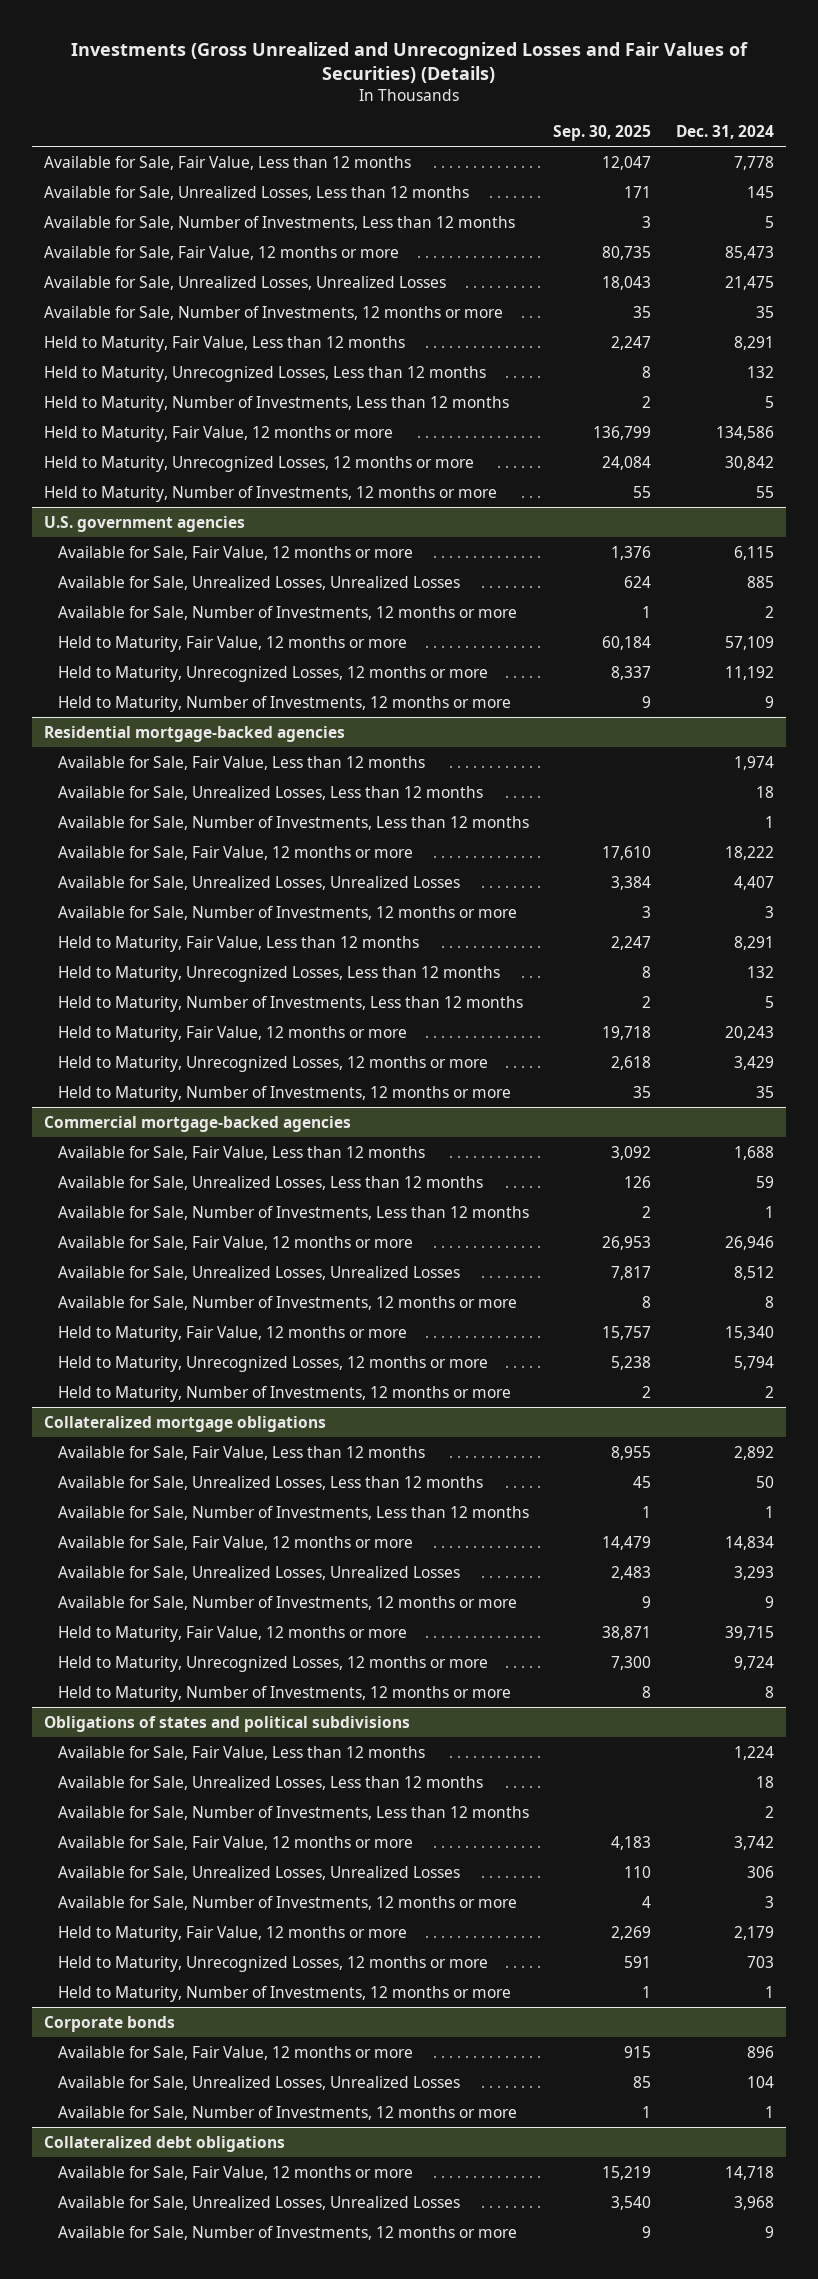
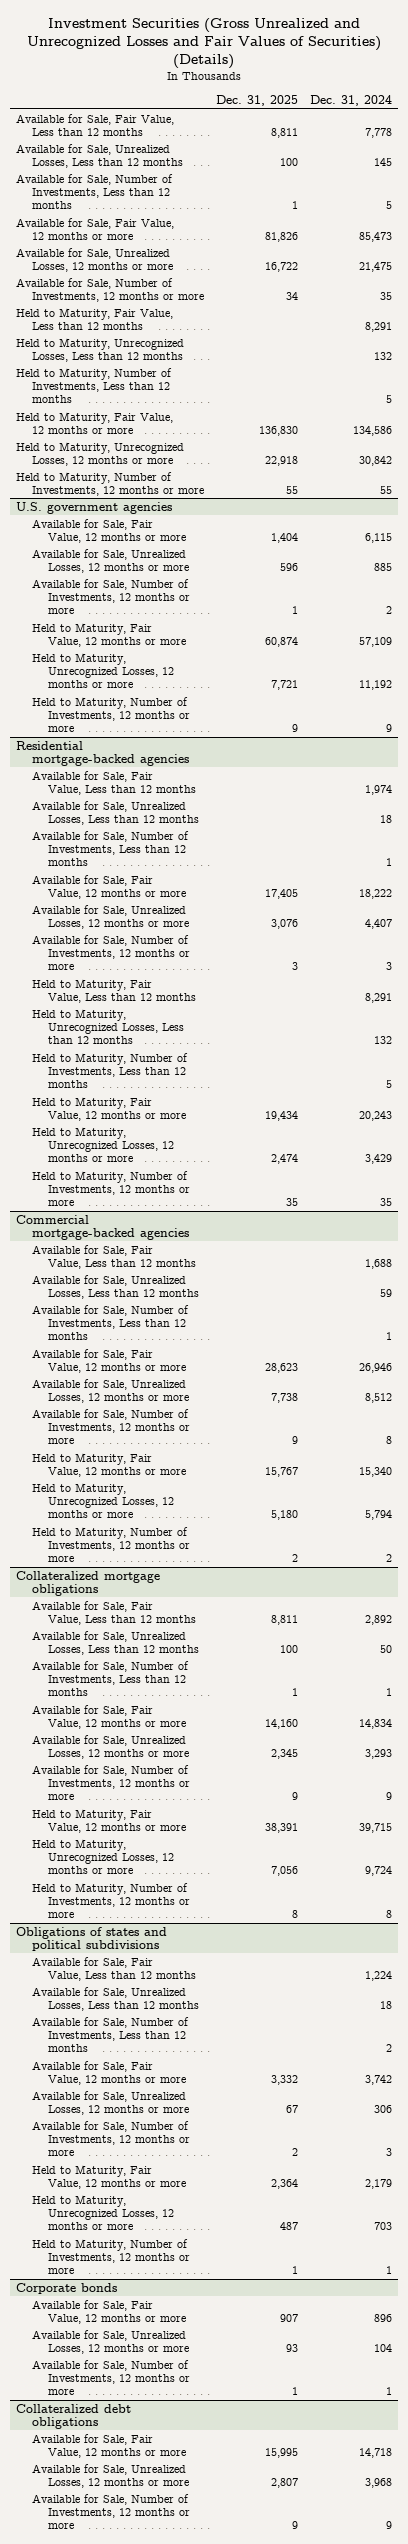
- Investments (Gross Unrealized and Unrecognized Losses and Fair Values of Securities) (Details)
+ Investment Securities (Gross Unrealized and Unrecognized Losses and Fair Values of Securities) (Details)
- | Sep. 30, 2025 | Dec. 31, 2024
+ | Dec. 31, 2025 | Dec. 31, 2024
- Available for Sale, Unrealized Losses, Unrealized Losses | 18,043 | 21,475
+ Available for Sale, Unrealized Losses, 12 months or more | 16,722 | 21,475
@ U.S. government agencies
- Available for Sale, Unrealized Losses, Unrealized Losses | 624 | 885
+ Available for Sale, Unrealized Losses, 12 months or more | 596 | 885
@ Residential mortgage-backed agencies
- Available for Sale, Unrealized Losses, Unrealized Losses | 3,384 | 4,407
+ Available for Sale, Unrealized Losses, 12 months or more | 3,076 | 4,407
@ Commercial mortgage-backed agencies
- Available for Sale, Unrealized Losses, Unrealized Losses | 7,817 | 8,512
+ Available for Sale, Unrealized Losses, 12 months or more | 7,738 | 8,512
@ Collateralized mortgage obligations
- Available for Sale, Unrealized Losses, Unrealized Losses | 2,483 | 3,293
+ Available for Sale, Unrealized Losses, 12 months or more | 2,345 | 3,293
@ Obligations of states and political subdivisions
- Available for Sale, Unrealized Losses, Unrealized Losses | 110 | 306
+ Available for Sale, Unrealized Losses, 12 months or more | 67 | 306
@ Corporate bonds
- Available for Sale, Unrealized Losses, Unrealized Losses | 85 | 104
+ Available for Sale, Unrealized Losses, 12 months or more | 93 | 104
@ Collateralized debt obligations
- Available for Sale, Unrealized Losses, Unrealized Losses | 3,540 | 3,968
+ Available for Sale, Unrealized Losses, 12 months or more | 2,807 | 3,968

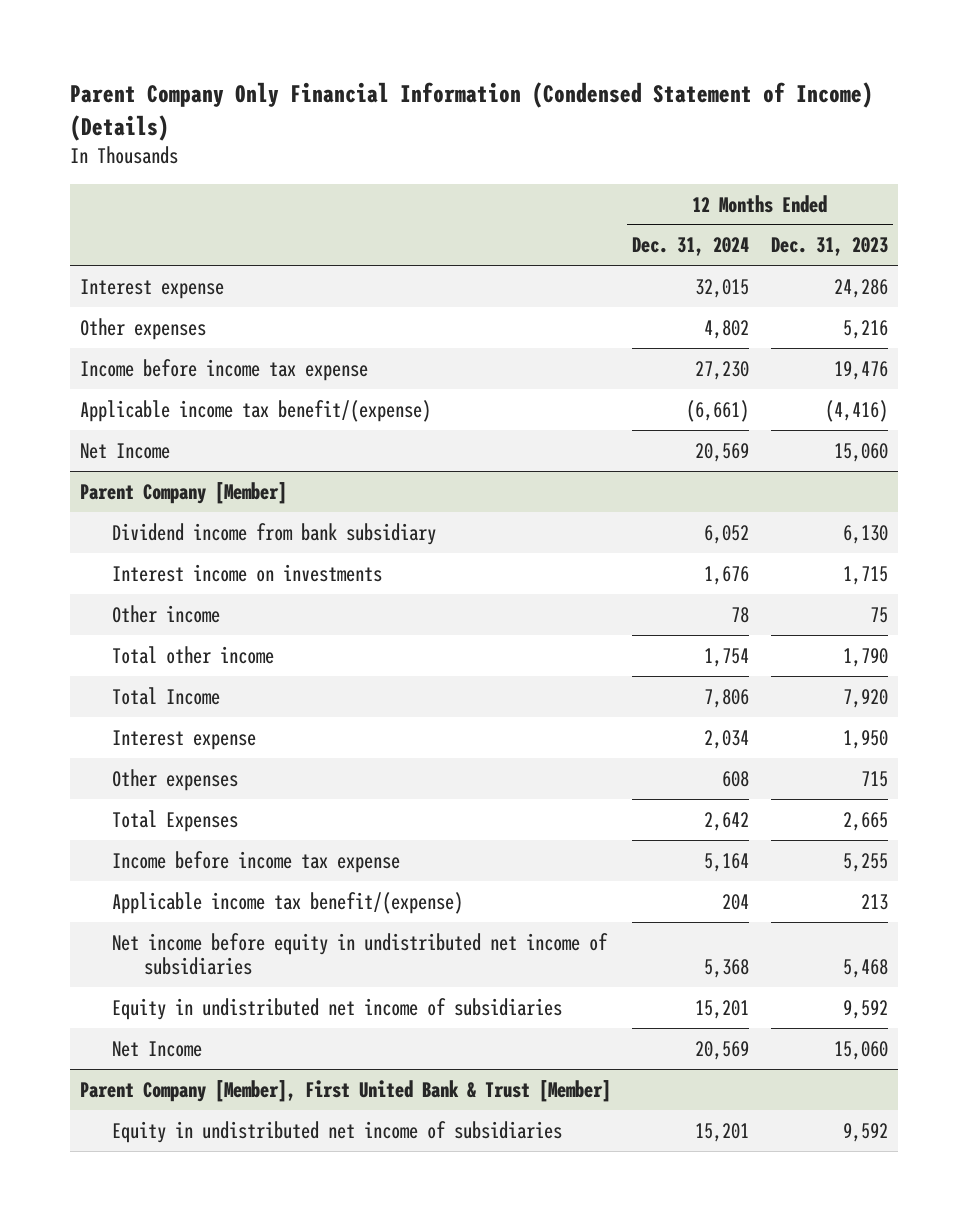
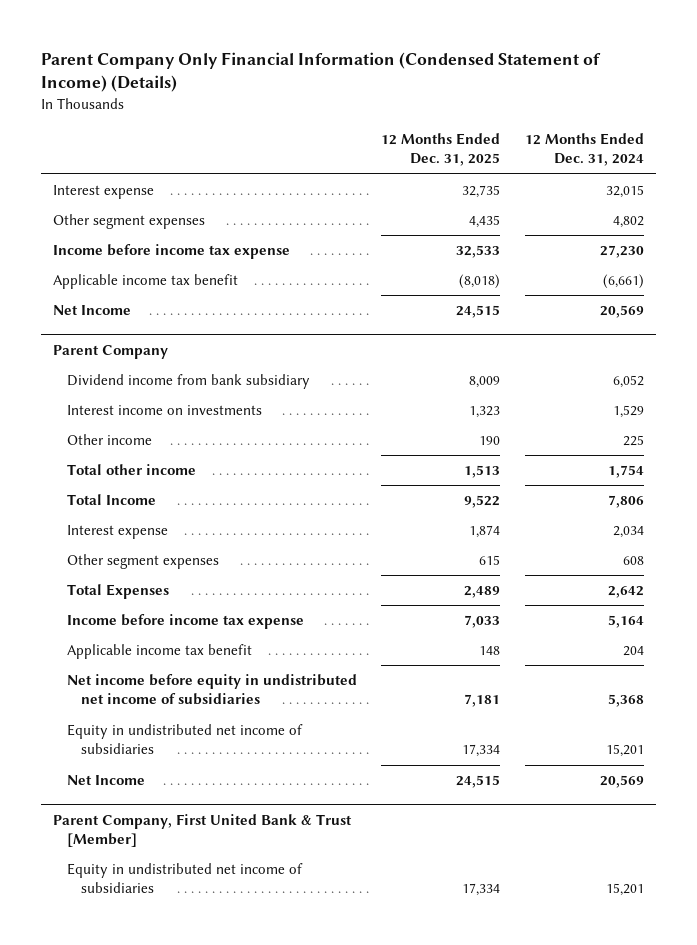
- | 12 Months Ended Dec. 31, 2024 | 12 Months Ended Dec. 31, 2023
+ | 12 Months Ended Dec. 31, 2025 | 12 Months Ended Dec. 31, 2024
- Other expenses | 4,802 | 5,216
+ Other segment expenses | 4,435 | 4,802
- Applicable income tax benefit/(expense) | (6,661) | (4,416)
+ Applicable income tax benefit | (8,018) | (6,661)
- Parent Company [Member]
+ Parent Company
- Interest income on investments | 1,676 | 1,715
- Other income | 78 | 75
+ Interest income on investments | 1,323 | 1,529
+ Other income | 190 | 225
- Other expenses | 608 | 715
+ Other segment expenses | 615 | 608
- Applicable income tax benefit/(expense) | 204 | 213
+ Applicable income tax benefit | 148 | 204
- Parent Company [Member], First United Bank & Trust [Member]
+ Parent Company, First United Bank & Trust [Member]

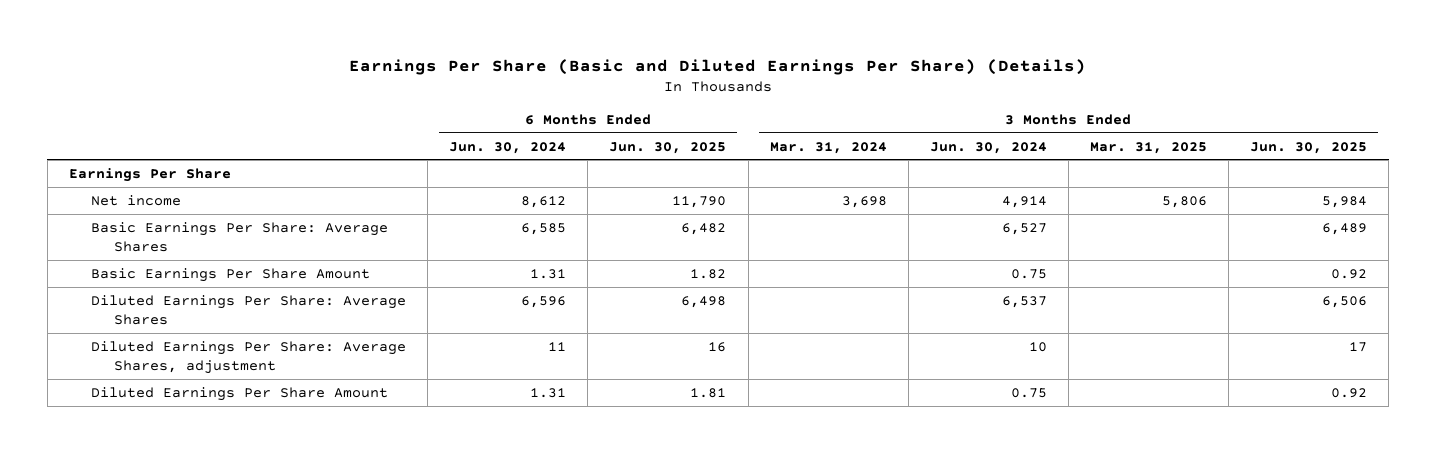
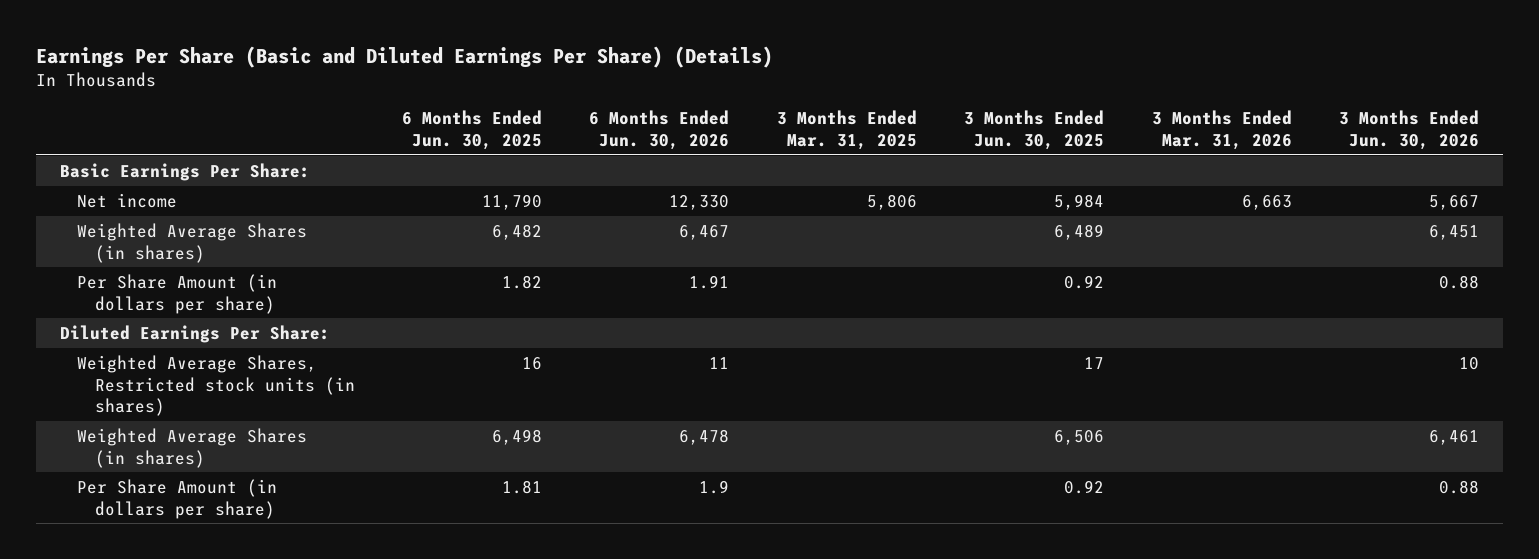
- | 6 Months Ended Jun. 30, 2024 | 6 Months Ended Jun. 30, 2025 | 3 Months Ended Mar. 31, 2024 | 3 Months Ended Jun. 30, 2024 | 3 Months Ended Mar. 31, 2025 | 3 Months Ended Jun. 30, 2025
+ | 6 Months Ended Jun. 30, 2025 | 6 Months Ended Jun. 30, 2026 | 3 Months Ended Mar. 31, 2025 | 3 Months Ended Jun. 30, 2025 | 3 Months Ended Mar. 31, 2026 | 3 Months Ended Jun. 30, 2026
- Earnings Per Share
+ Basic Earnings Per Share:
- Basic Earnings Per Share: Average Shares | 6,585 | 6,482 | | 6,527 | | 6,489
- Basic Earnings Per Share Amount | 1.31 | 1.82 | | 0.75 | | 0.92
- Diluted Earnings Per Share: Average Shares | 6,596 | 6,498 | | 6,537 | | 6,506
- Diluted Earnings Per Share: Average Shares, adjustment | 11 | 16 | | 10 | | 17
- Diluted Earnings Per Share Amount | 1.31 | 1.81 | | 0.75 | | 0.92
+ Weighted Average Shares (in shares) | 6,482 | 6,467 | | 6,489 | | 6,451
+ Per Share Amount (in dollars per share) | 1.82 | 1.91 | | 0.92 | | 0.88
+ Diluted Earnings Per Share:
+ Weighted Average Shares, Restricted stock units (in shares) | 16 | 11 | | 17 | | 10
+ Weighted Average Shares (in shares) | 6,498 | 6,478 | | 6,506 | | 6,461
+ Per Share Amount (in dollars per share) | 1.81 | 1.9 | | 0.92 | | 0.88

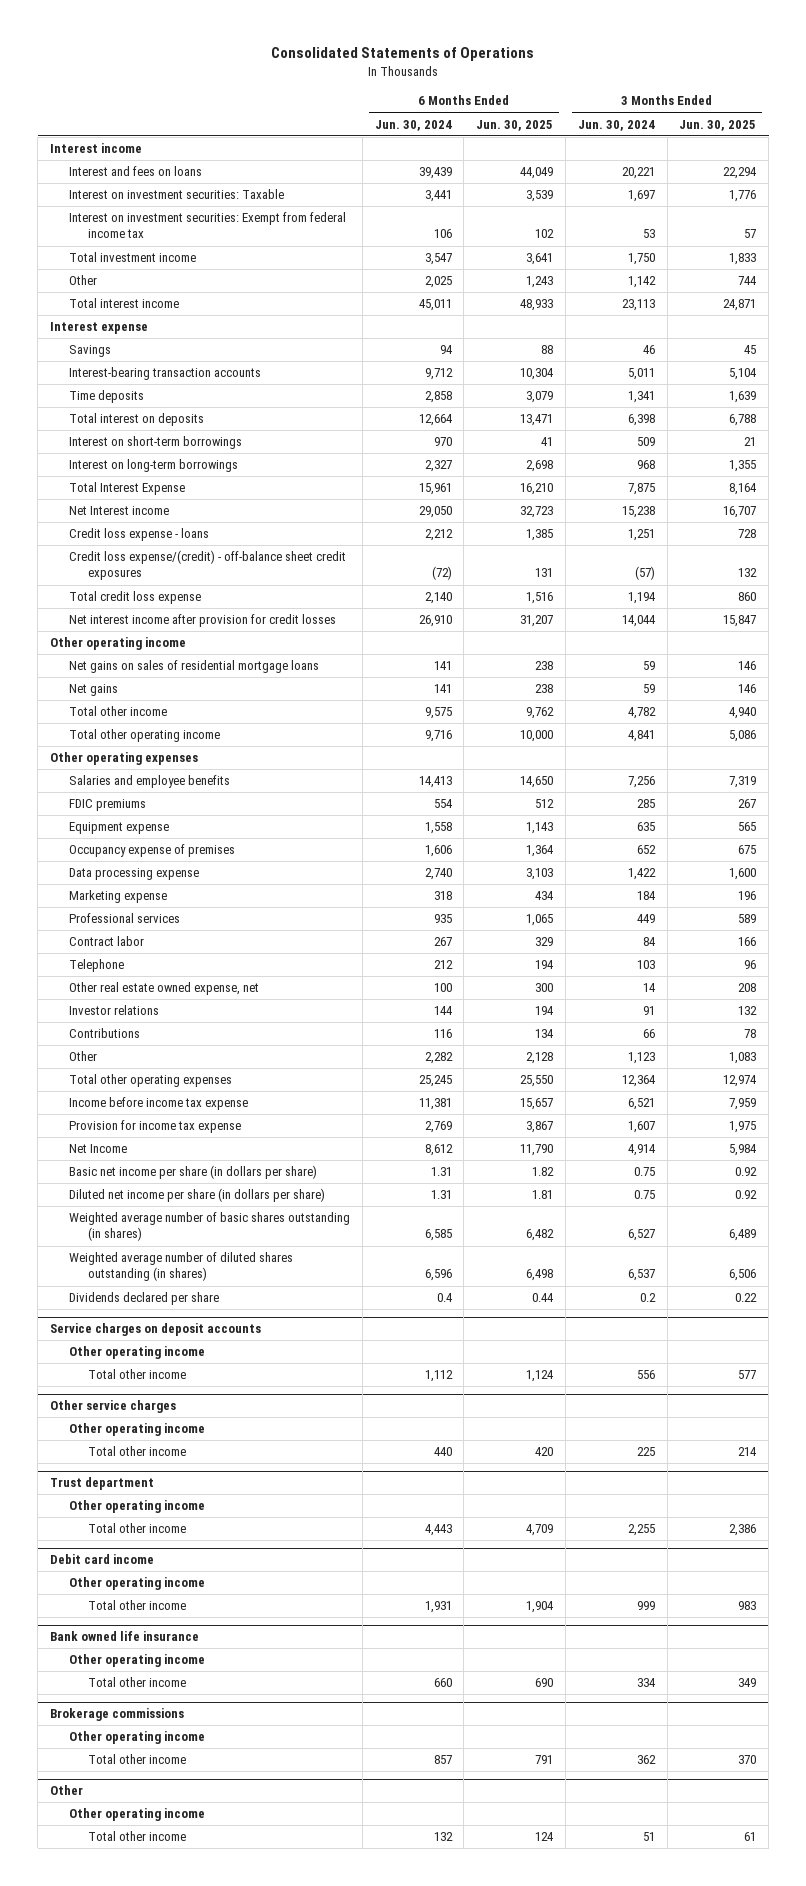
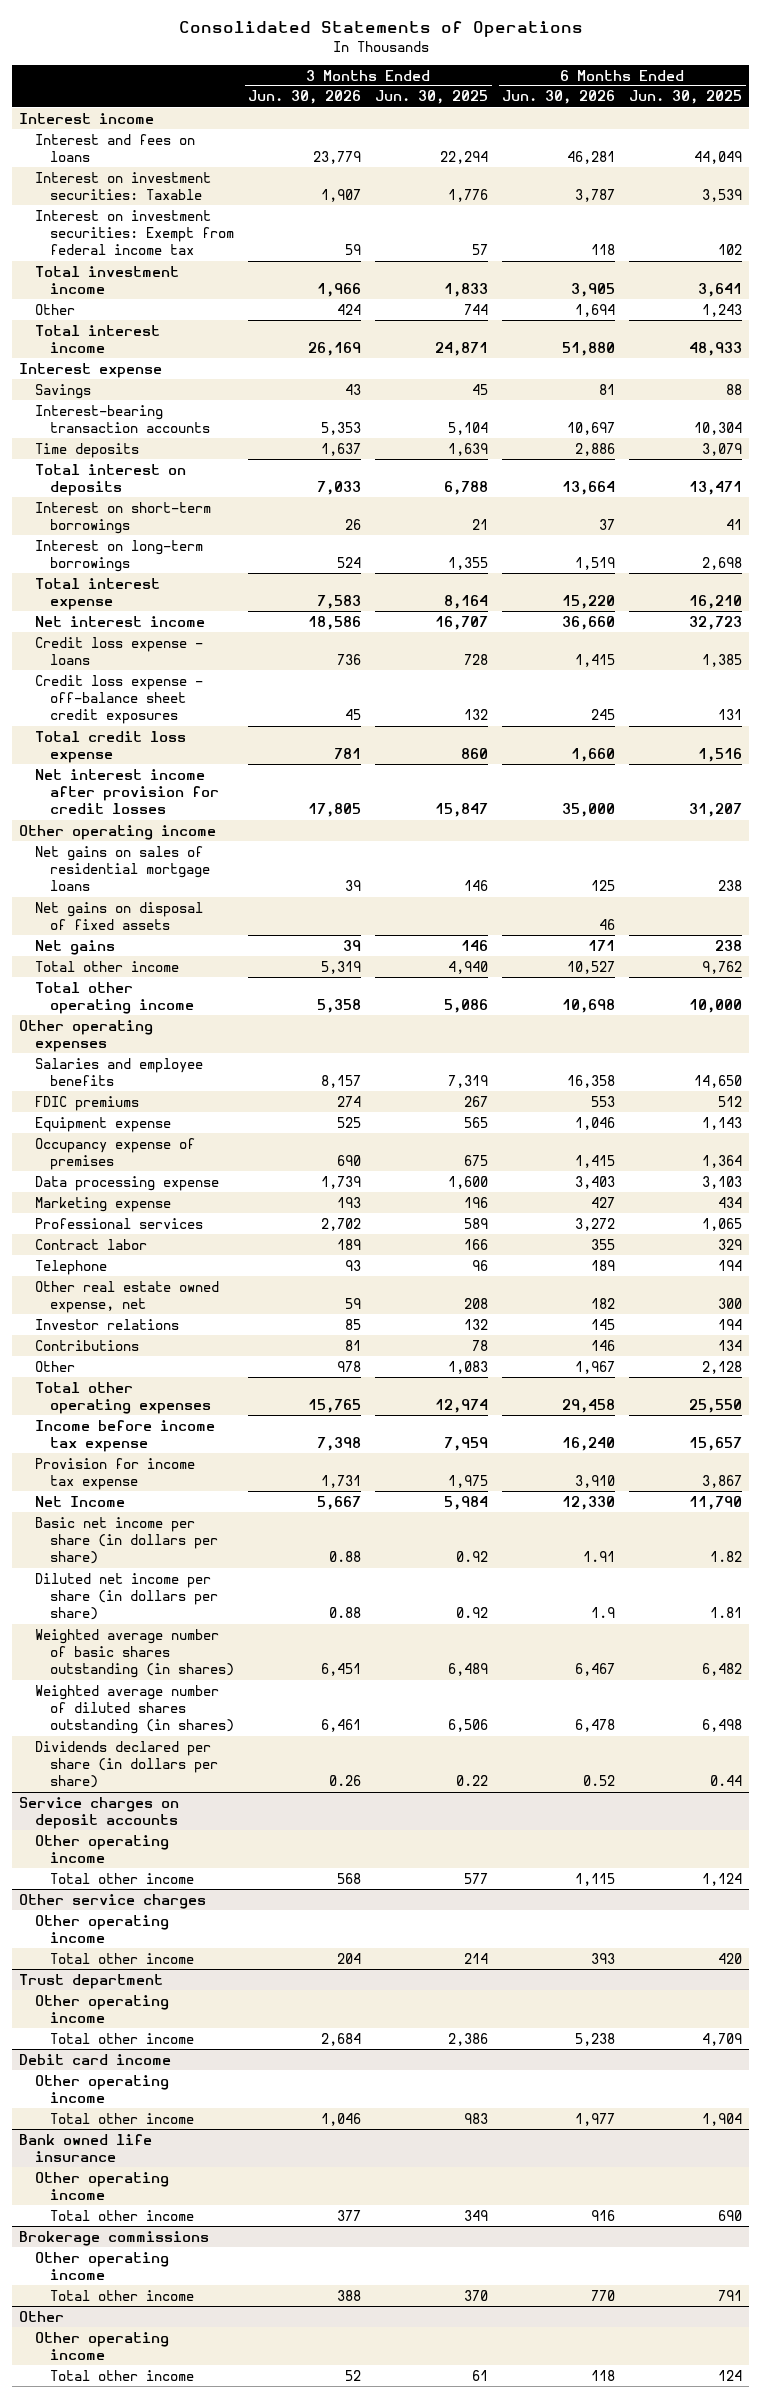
- | 6 Months Ended Jun. 30, 2024 | 6 Months Ended Jun. 30, 2025 | 3 Months Ended Jun. 30, 2024 | 3 Months Ended Jun. 30, 2025
+ | 3 Months Ended Jun. 30, 2026 | 3 Months Ended Jun. 30, 2025 | 6 Months Ended Jun. 30, 2026 | 6 Months Ended Jun. 30, 2025
- Total Interest Expense | 15,961 | 16,210 | 7,875 | 8,164
- Net Interest income | 29,050 | 32,723 | 15,238 | 16,707
+ Total interest expense | 7,583 | 8,164 | 15,220 | 16,210
+ Net interest income | 18,586 | 16,707 | 36,660 | 32,723
- Credit loss expense/(credit) - off-balance sheet credit exposures | (72) | 131 | (57) | 132
+ Credit loss expense - off-balance sheet credit exposures | 45 | 132 | 245 | 131
+ Net gains on disposal of fixed assets | | | 46 |
- Dividends declared per share | 0.4 | 0.44 | 0.2 | 0.22
+ Dividends declared per share (in dollars per share) | 0.26 | 0.22 | 0.52 | 0.44

